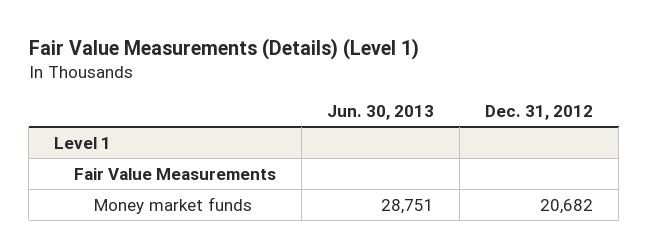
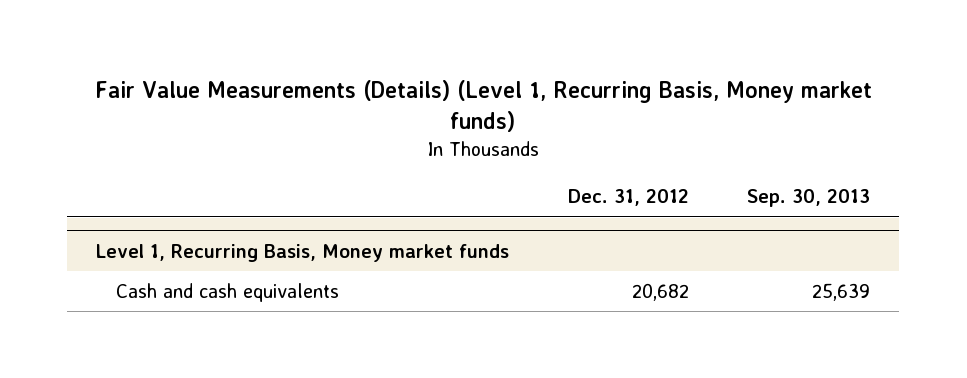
- Fair Value Measurements (Details) (Level 1)
+ Fair Value Measurements (Details) (Level 1, Recurring Basis, Money market funds)
- | Jun. 30, 2013 | Dec. 31, 2012
+ | Dec. 31, 2012 | Sep. 30, 2013
- Level 1
- Fair Value Measurements
- Money market funds | 28,751 | 20,682
+ Level 1, Recurring Basis, Money market funds
+ Cash and cash equivalents | 20,682 | 25,639

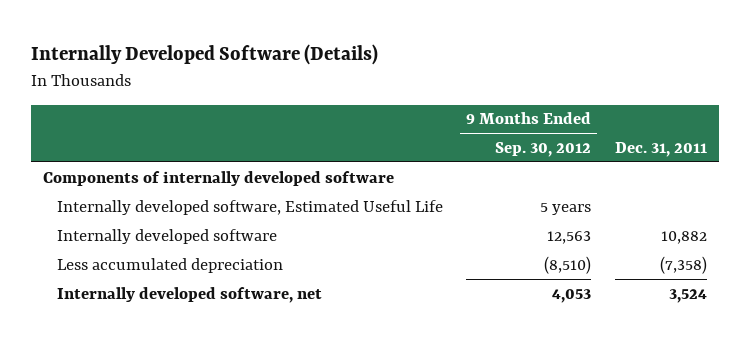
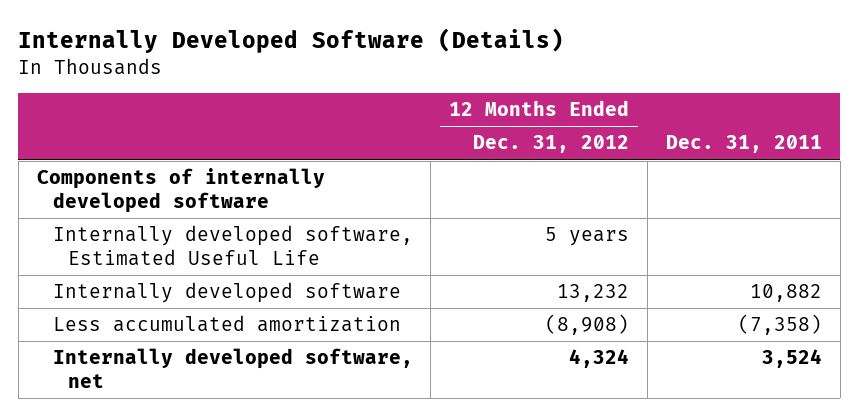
- | 9 Months Ended Sep. 30, 2012 | Dec. 31, 2011
+ | 12 Months Ended Dec. 31, 2012 | Dec. 31, 2011
- Less accumulated depreciation | (8,510) | (7,358)
+ Less accumulated amortization | (8,908) | (7,358)

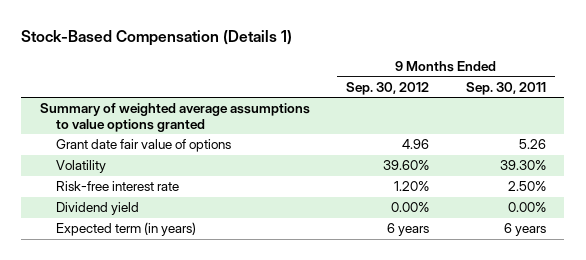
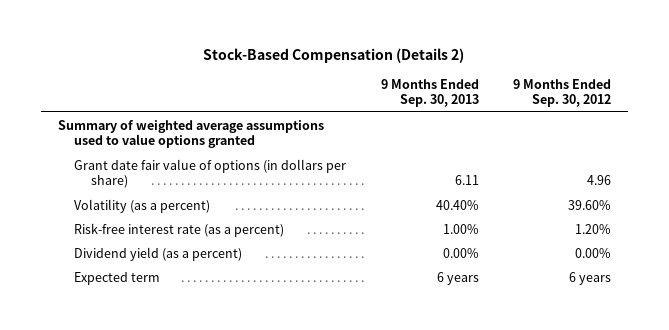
- Stock-Based Compensation (Details 1)
+ Stock-Based Compensation (Details 2)
- | 9 Months Ended Sep. 30, 2012 | 9 Months Ended Sep. 30, 2011
+ | 9 Months Ended Sep. 30, 2013 | 9 Months Ended Sep. 30, 2012
- Summary of weighted average assumptions to value options granted
- Grant date fair value of options | 4.96 | 5.26
- Volatility | 39.60% | 39.30%
- Risk-free interest rate | 1.20% | 2.50%
- Dividend yield | 0.00% | 0.00%
- Expected term (in years) | 6 years | 6 years
+ Summary of weighted average assumptions used to value options granted
+ Grant date fair value of options (in dollars per share) | 6.11 | 4.96
+ Volatility (as a percent) | 40.40% | 39.60%
+ Risk-free interest rate (as a percent) | 1.00% | 1.20%
+ Dividend yield (as a percent) | 0.00% | 0.00%
+ Expected term | 6 years | 6 years

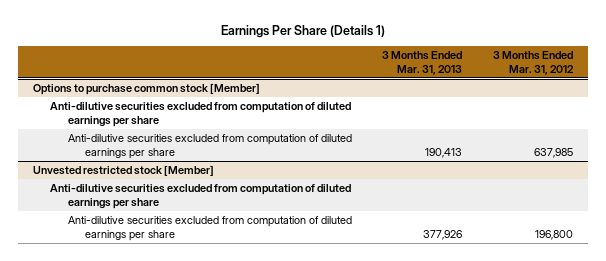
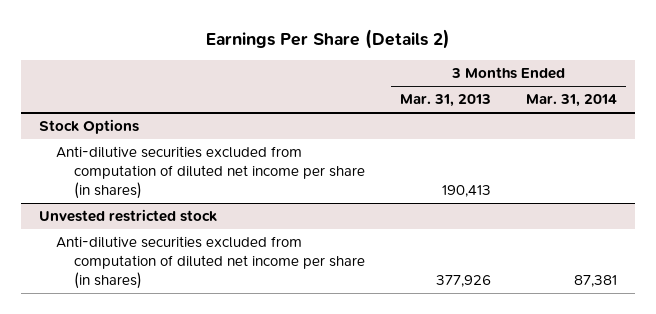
- Earnings Per Share (Details 1)
+ Earnings Per Share (Details 2)
- | 3 Months Ended Mar. 31, 2013 | 3 Months Ended Mar. 31, 2012
+ | 3 Months Ended Mar. 31, 2013 | 3 Months Ended Mar. 31, 2014
- Options to purchase common stock [Member]
- Anti-dilutive securities excluded from computation of diluted earnings per share
- Anti-dilutive securities excluded from computation of diluted earnings per share | 190,413 | 637,985
- Unvested restricted stock [Member]
- Anti-dilutive securities excluded from computation of diluted earnings per share
- Anti-dilutive securities excluded from computation of diluted earnings per share | 377,926 | 196,800
+ Stock Options
+ Anti-dilutive securities excluded from computation of diluted net income per share (in shares) | 190,413 |
+ Unvested restricted stock
+ Anti-dilutive securities excluded from computation of diluted net income per share (in shares) | 377,926 | 87,381

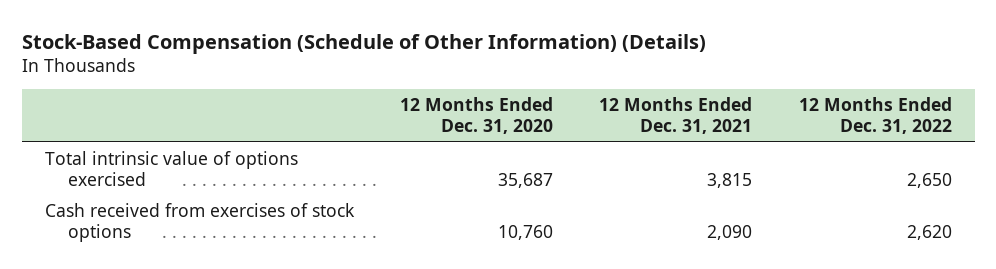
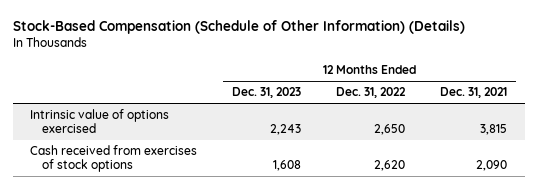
- | 12 Months Ended Dec. 31, 2020 | 12 Months Ended Dec. 31, 2021 | 12 Months Ended Dec. 31, 2022
+ | 12 Months Ended Dec. 31, 2023 | 12 Months Ended Dec. 31, 2022 | 12 Months Ended Dec. 31, 2021
- Total intrinsic value of options exercised | 35,687 | 3,815 | 2,650
+ Intrinsic value of options exercised | 2,243 | 2,650 | 3,815

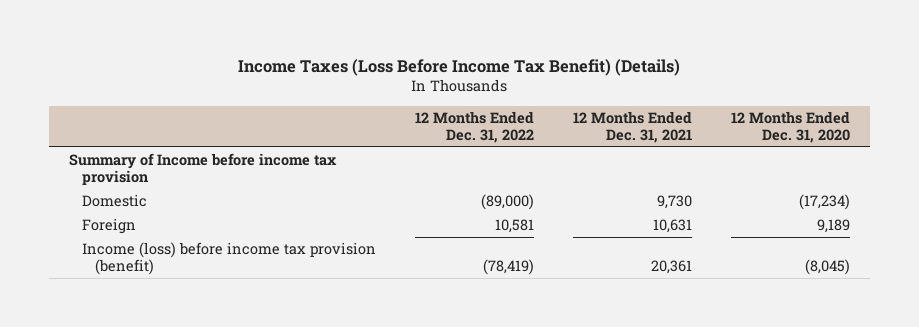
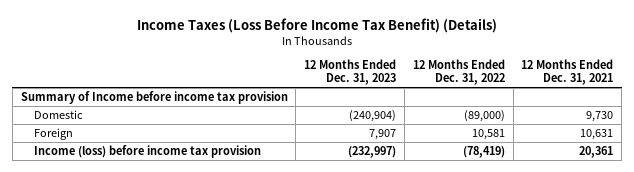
- | 12 Months Ended Dec. 31, 2022 | 12 Months Ended Dec. 31, 2021 | 12 Months Ended Dec. 31, 2020
+ | 12 Months Ended Dec. 31, 2023 | 12 Months Ended Dec. 31, 2022 | 12 Months Ended Dec. 31, 2021
- Income (loss) before income tax provision (benefit) | (78,419) | 20,361 | (8,045)
+ Income (loss) before income tax provision | (232,997) | (78,419) | 20,361

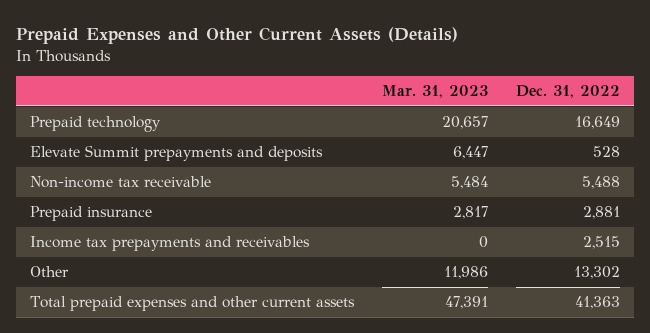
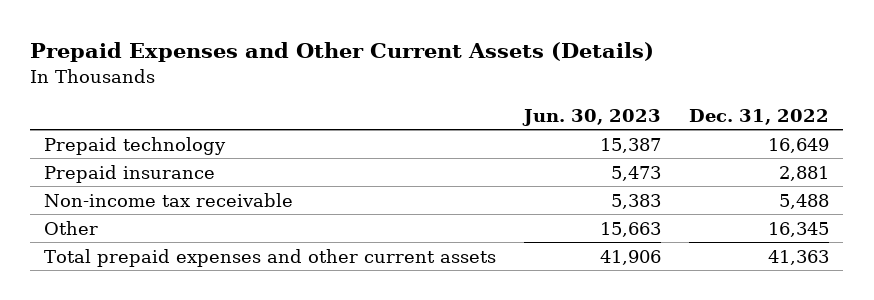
- | Mar. 31, 2023 | Dec. 31, 2022
+ | Jun. 30, 2023 | Dec. 31, 2022
- Elevate Summit prepayments and deposits | 6,447 | 528
- Income tax prepayments and receivables | 0 | 2,515
- Other | 11,986 | 13,302
moved down: Non-income tax receivable | 5,383 | 5,488
+ Other | 15,663 | 16,345

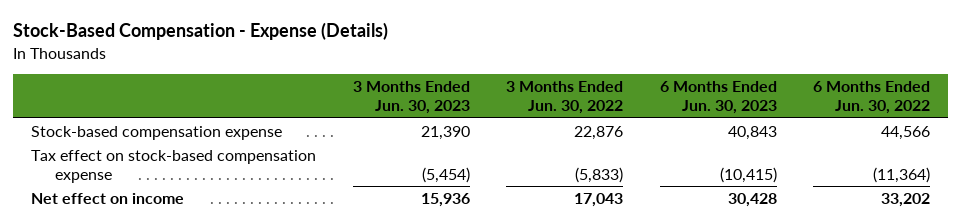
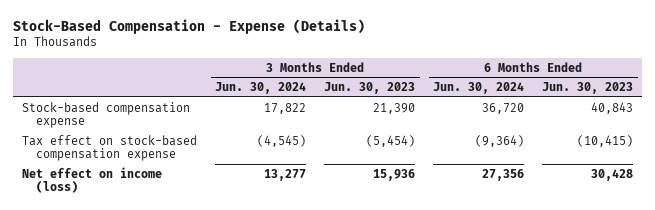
- | 3 Months Ended Jun. 30, 2023 | 3 Months Ended Jun. 30, 2022 | 6 Months Ended Jun. 30, 2023 | 6 Months Ended Jun. 30, 2022
+ | 3 Months Ended Jun. 30, 2024 | 3 Months Ended Jun. 30, 2023 | 6 Months Ended Jun. 30, 2024 | 6 Months Ended Jun. 30, 2023
- Net effect on income | 15,936 | 17,043 | 30,428 | 33,202
+ Net effect on income (loss) | 13,277 | 15,936 | 27,356 | 30,428

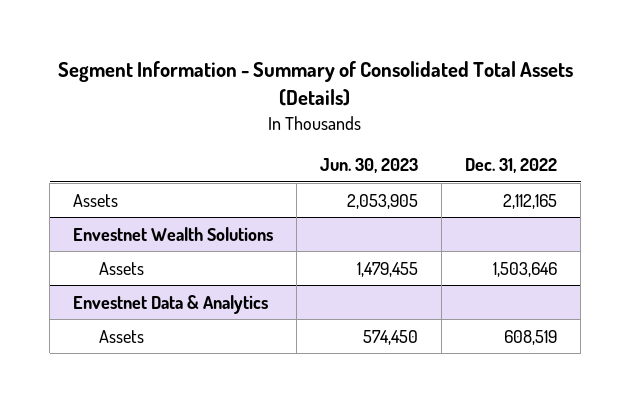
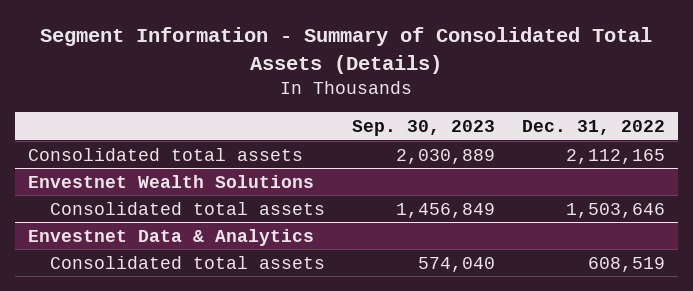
- | Jun. 30, 2023 | Dec. 31, 2022
+ | Sep. 30, 2023 | Dec. 31, 2022
- Assets | 2,053,905 | 2,112,165
+ Consolidated total assets | 2,030,889 | 2,112,165
@ Envestnet Wealth Solutions
- Assets | 1,479,455 | 1,503,646
+ Consolidated total assets | 1,456,849 | 1,503,646
@ Envestnet Data & Analytics
- Assets | 574,450 | 608,519
+ Consolidated total assets | 574,040 | 608,519

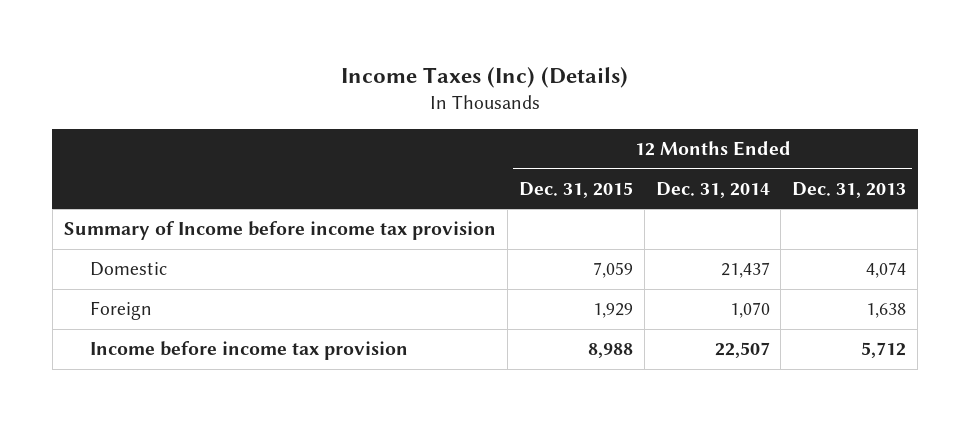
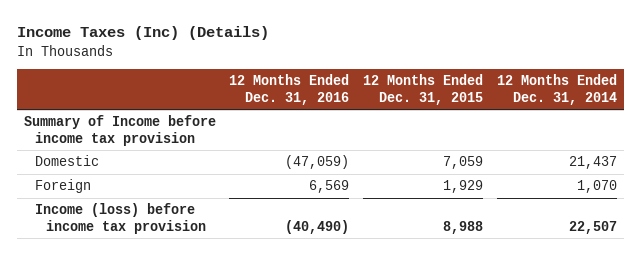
- | 12 Months Ended Dec. 31, 2015 | 12 Months Ended Dec. 31, 2014 | 12 Months Ended Dec. 31, 2013
+ | 12 Months Ended Dec. 31, 2016 | 12 Months Ended Dec. 31, 2015 | 12 Months Ended Dec. 31, 2014
- Income before income tax provision | 8,988 | 22,507 | 5,712
+ Income (loss) before income tax provision | (40,490) | 8,988 | 22,507

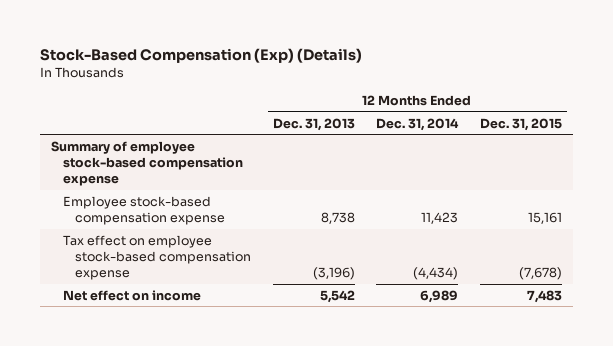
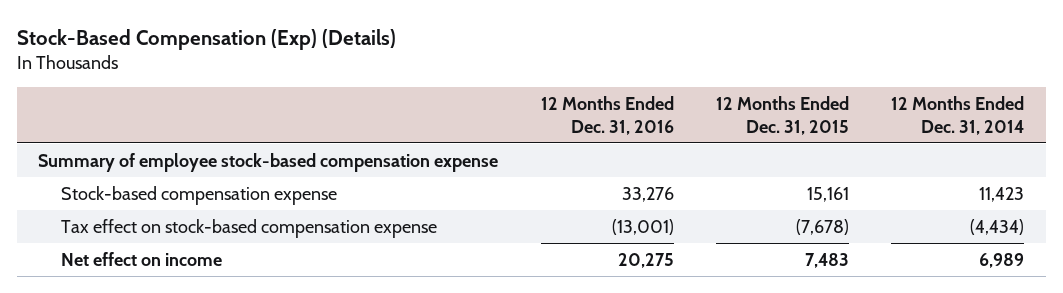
- | 12 Months Ended Dec. 31, 2013 | 12 Months Ended Dec. 31, 2014 | 12 Months Ended Dec. 31, 2015
+ | 12 Months Ended Dec. 31, 2016 | 12 Months Ended Dec. 31, 2015 | 12 Months Ended Dec. 31, 2014
- Employee stock-based compensation expense | 8,738 | 11,423 | 15,161
- Tax effect on employee stock-based compensation expense | (3,196) | (4,434) | (7,678)
+ Stock-based compensation expense | 33,276 | 15,161 | 11,423
+ Tax effect on stock-based compensation expense | (13,001) | (7,678) | (4,434)

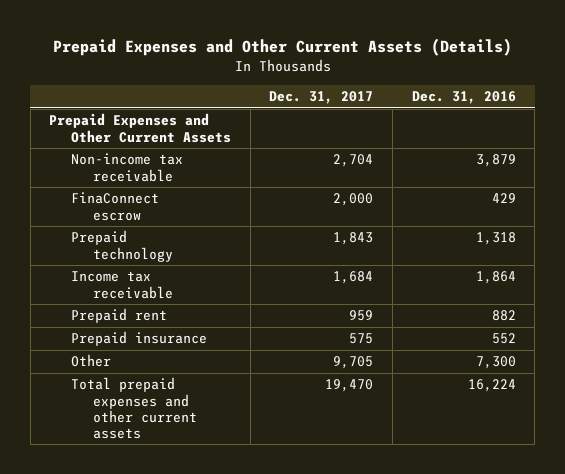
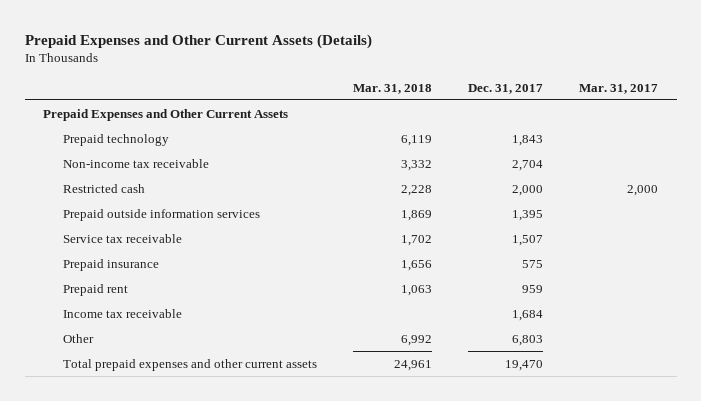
- | Dec. 31, 2017 | Dec. 31, 2016
+ | Mar. 31, 2018 | Dec. 31, 2017 | Mar. 31, 2017
- FinaConnect escrow | 2,000 | 429
moved down: Non-income tax receivable | 3,332 | 2,704 |
+ Restricted cash | 2,228 | 2,000 | 2,000
+ Prepaid outside information services | 1,869 | 1,395 |
+ Service tax receivable | 1,702 | 1,507 |
- Other | 9,705 | 7,300
moved down: Prepaid rent | 1,063 | 959 |
moved down: Income tax receivable | | 1,684 |
+ Other | 6,992 | 6,803 |

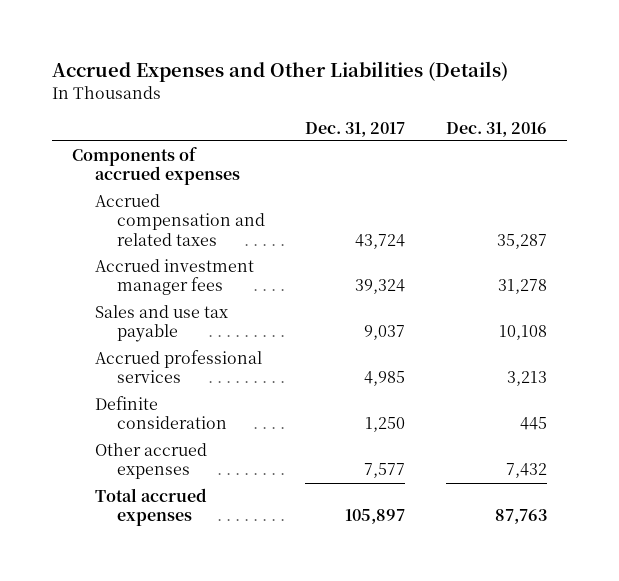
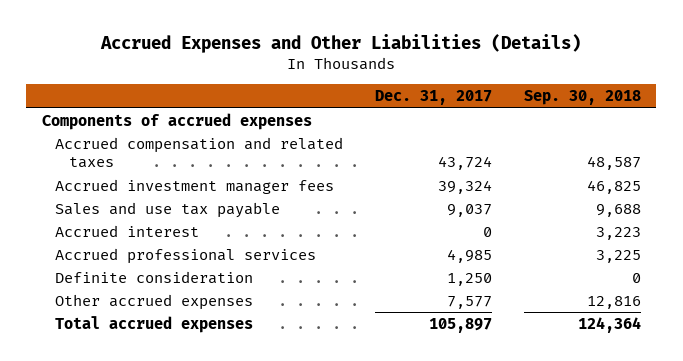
- | Dec. 31, 2017 | Dec. 31, 2016
+ | Dec. 31, 2017 | Sep. 30, 2018
+ Accrued interest | 0 | 3,223

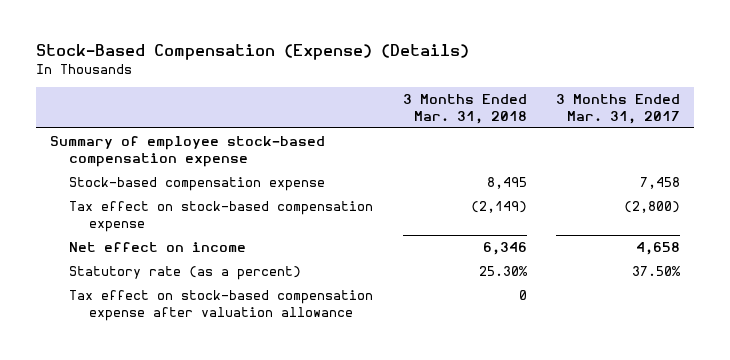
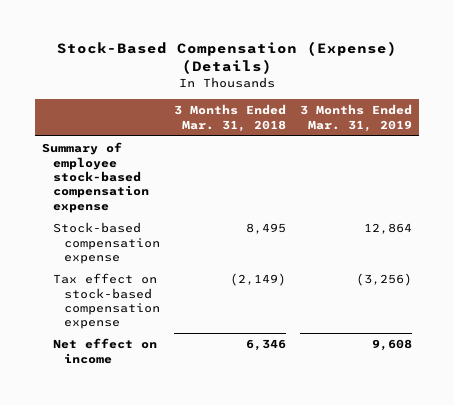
- | 3 Months Ended Mar. 31, 2018 | 3 Months Ended Mar. 31, 2017
+ | 3 Months Ended Mar. 31, 2018 | 3 Months Ended Mar. 31, 2019
- Statutory rate (as a percent) | 25.30% | 37.50%
- Tax effect on stock-based compensation expense after valuation allowance | 0 |

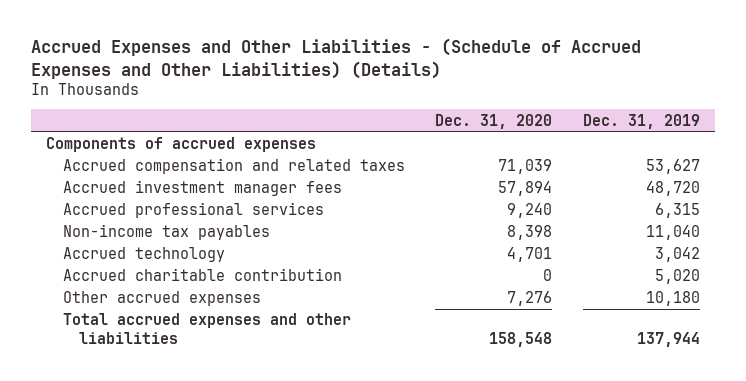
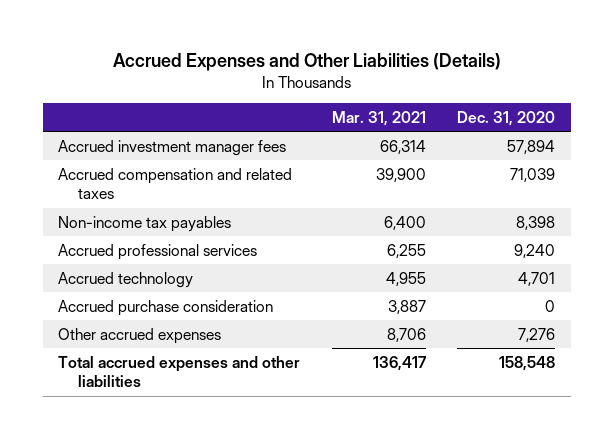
- Accrued Expenses and Other Liabilities - (Schedule of Accrued Expenses and Other Liabilities) (Details)
+ Accrued Expenses and Other Liabilities (Details)
- | Dec. 31, 2020 | Dec. 31, 2019
+ | Mar. 31, 2021 | Dec. 31, 2020
- Components of accrued expenses
moved down: Accrued compensation and related taxes | 39,900 | 71,039
moved down: Accrued professional services | 6,255 | 9,240
- Accrued charitable contribution | 0 | 5,020
+ Accrued purchase consideration | 3,887 | 0

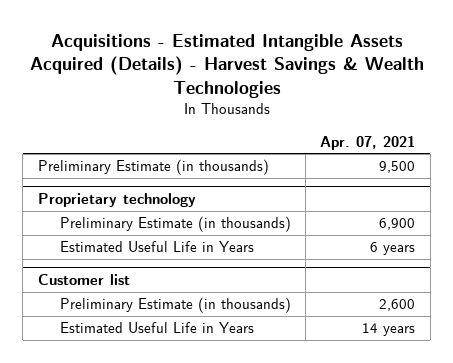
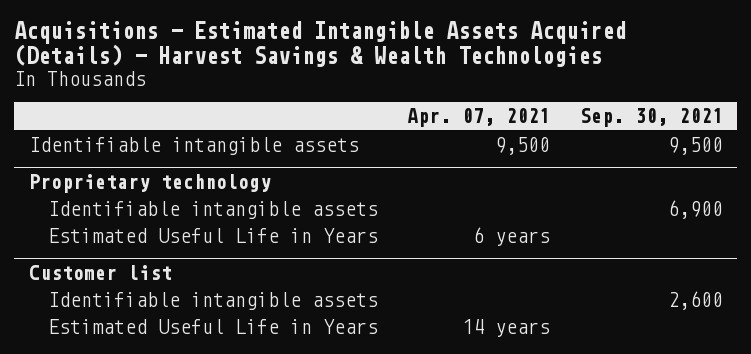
- | Apr. 07, 2021
+ | Apr. 07, 2021 | Sep. 30, 2021
- Preliminary Estimate (in thousands) | 9,500
+ Identifiable intangible assets | 9,500 | 9,500
@ Proprietary technology
- Preliminary Estimate (in thousands) | 6,900
+ Identifiable intangible assets | | 6,900
@ Customer list
- Preliminary Estimate (in thousands) | 2,600
+ Identifiable intangible assets | | 2,600

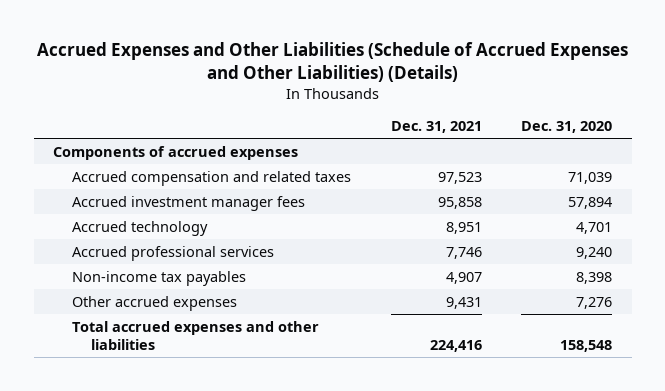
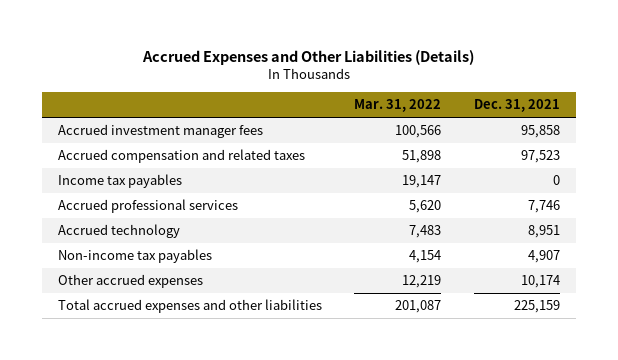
- Accrued Expenses and Other Liabilities (Schedule of Accrued Expenses and Other Liabilities) (Details)
+ Accrued Expenses and Other Liabilities (Details)
- | Dec. 31, 2021 | Dec. 31, 2020
+ | Mar. 31, 2022 | Dec. 31, 2021
- Components of accrued expenses
moved down: Accrued compensation and related taxes | 51,898 | 97,523
+ Income tax payables | 19,147 | 0
moved down: Accrued technology | 7,483 | 8,951
- Other accrued expenses | 9,431 | 7,276
- Total accrued expenses and other liabilities | 224,416 | 158,548
+ Other accrued expenses | 12,219 | 10,174
+ Total accrued expenses and other liabilities | 201,087 | 225,159

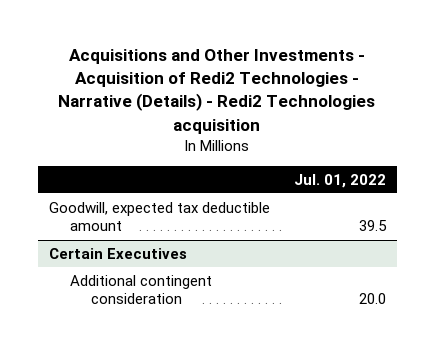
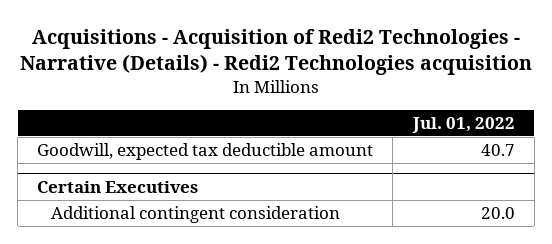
- Acquisitions and Other Investments - Acquisition of Redi2 Technologies - Narrative (Details) - Redi2 Technologies acquisition
+ Acquisitions - Acquisition of Redi2 Technologies - Narrative (Details) - Redi2 Technologies acquisition
- Goodwill, expected tax deductible amount | 39.5
+ Goodwill, expected tax deductible amount | 40.7

